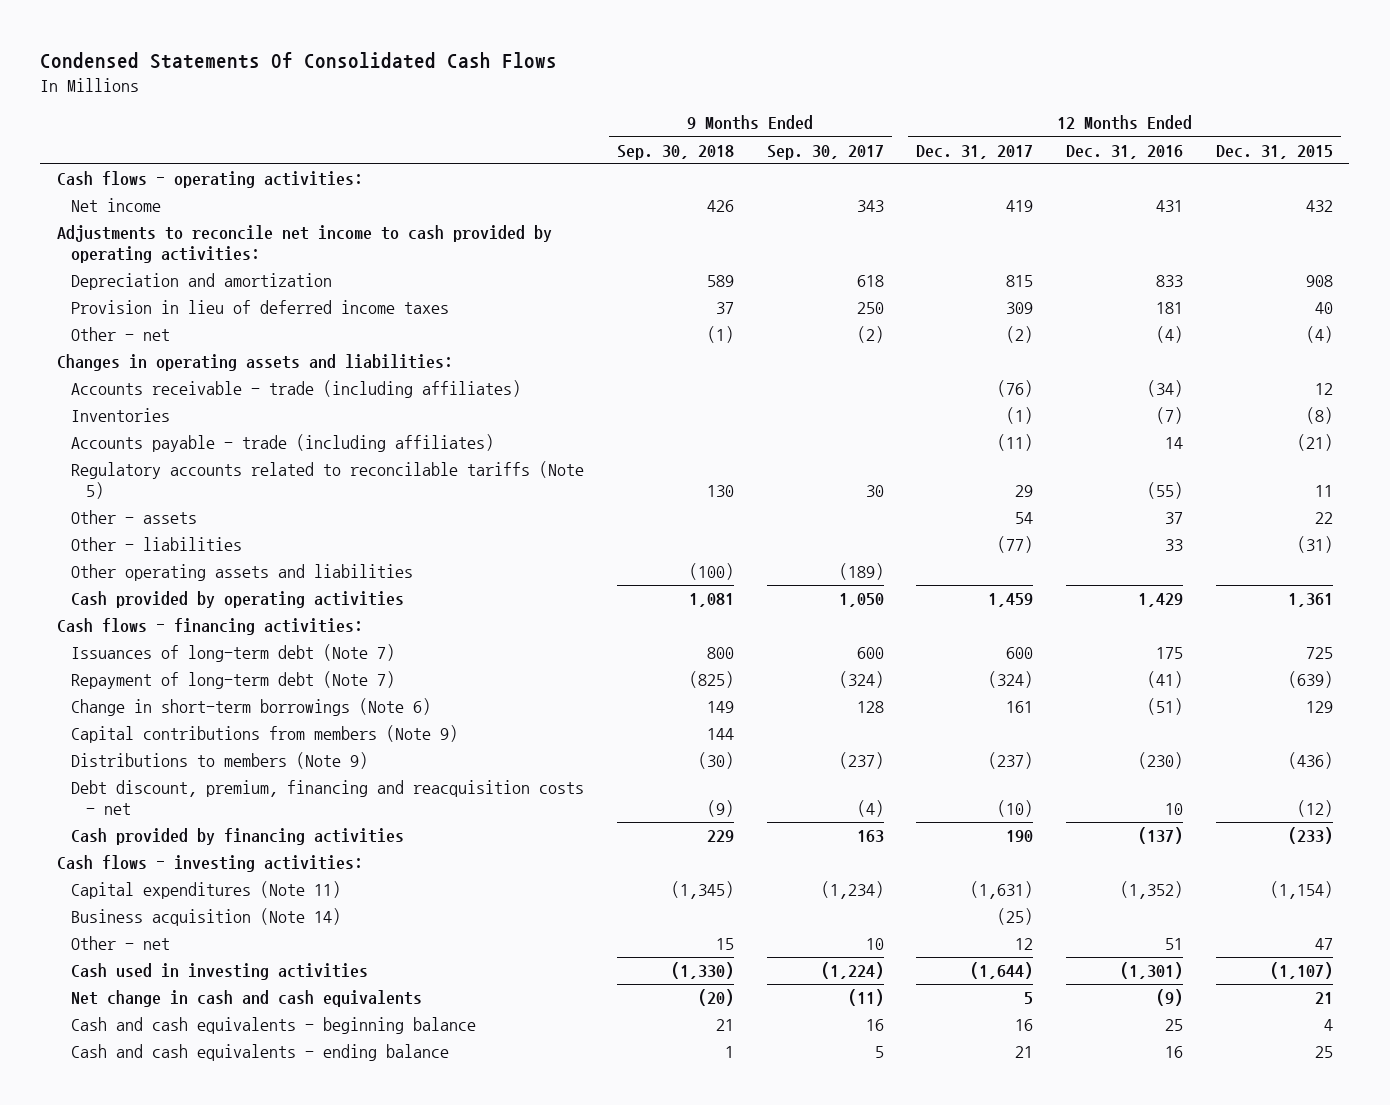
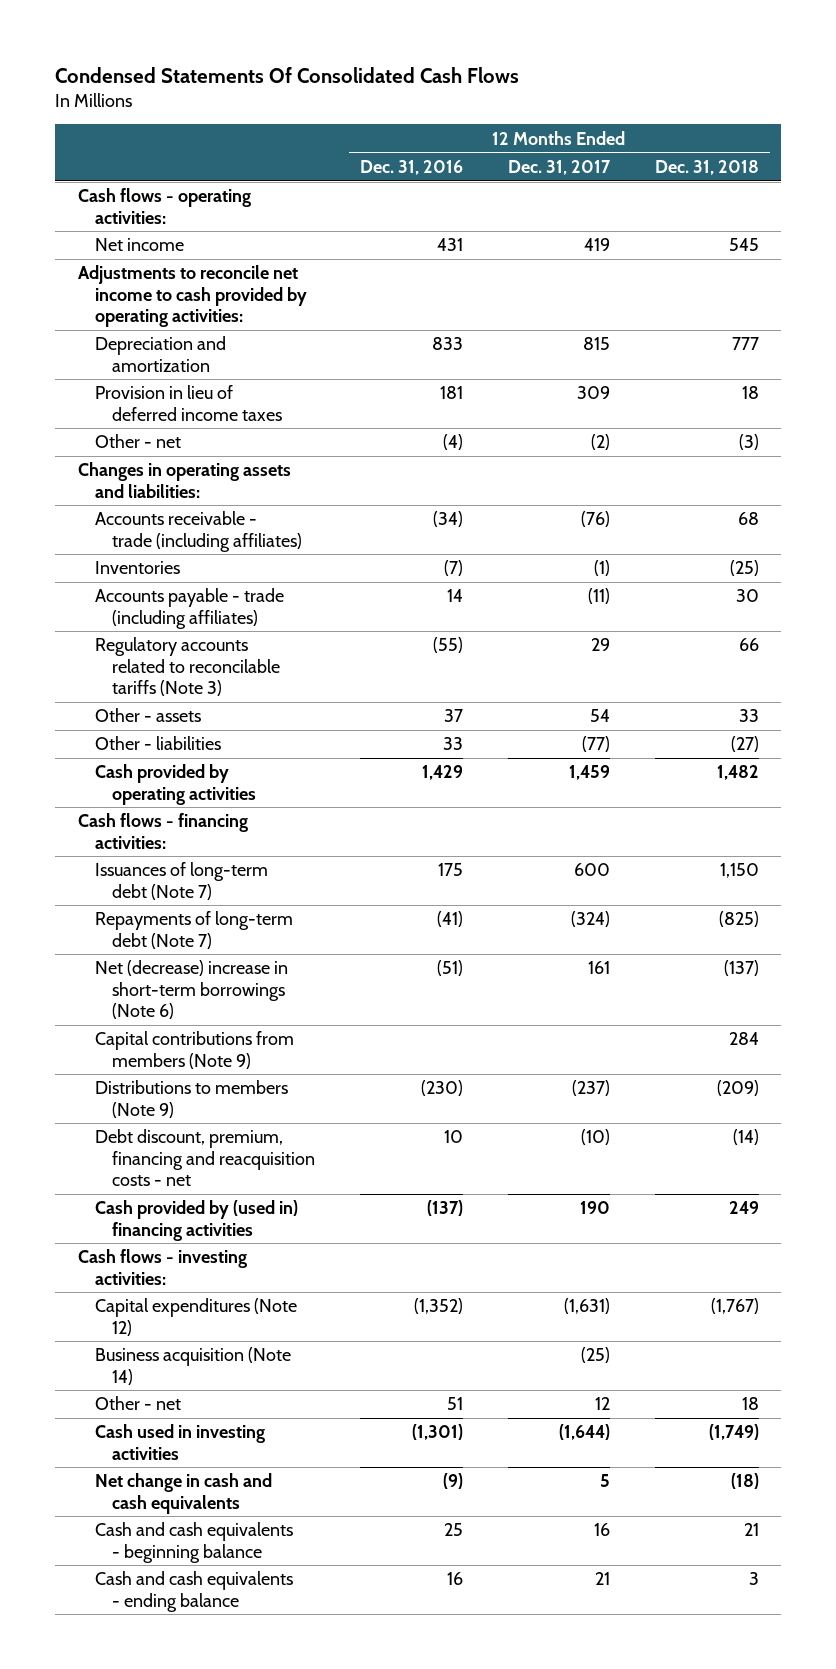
- | 9 Months Ended Sep. 30, 2018 | 9 Months Ended Sep. 30, 2017 | 12 Months Ended Dec. 31, 2017 | 12 Months Ended Dec. 31, 2016 | 12 Months Ended Dec. 31, 2015
+ | 12 Months Ended Dec. 31, 2016 | 12 Months Ended Dec. 31, 2017 | 12 Months Ended Dec. 31, 2018
- Regulatory accounts related to reconcilable tariffs (Note 5) | 130 | 30 | 29 | (55) | 11
+ Regulatory accounts related to reconcilable tariffs (Note 3) | (55) | 29 | 66
- Other operating assets and liabilities | (100) | (189) | | |
- Repayment of long-term debt (Note 7) | (825) | (324) | (324) | (41) | (639)
- Change in short-term borrowings (Note 6) | 149 | 128 | 161 | (51) | 129
+ Repayments of long-term debt (Note 7) | (41) | (324) | (825)
+ Net (decrease) increase in short-term borrowings (Note 6) | (51) | 161 | (137)
- Cash provided by financing activities | 229 | 163 | 190 | (137) | (233)
+ Cash provided by (used in) financing activities | (137) | 190 | 249
- Capital expenditures (Note 11) | (1,345) | (1,234) | (1,631) | (1,352) | (1,154)
+ Capital expenditures (Note 12) | (1,352) | (1,631) | (1,767)

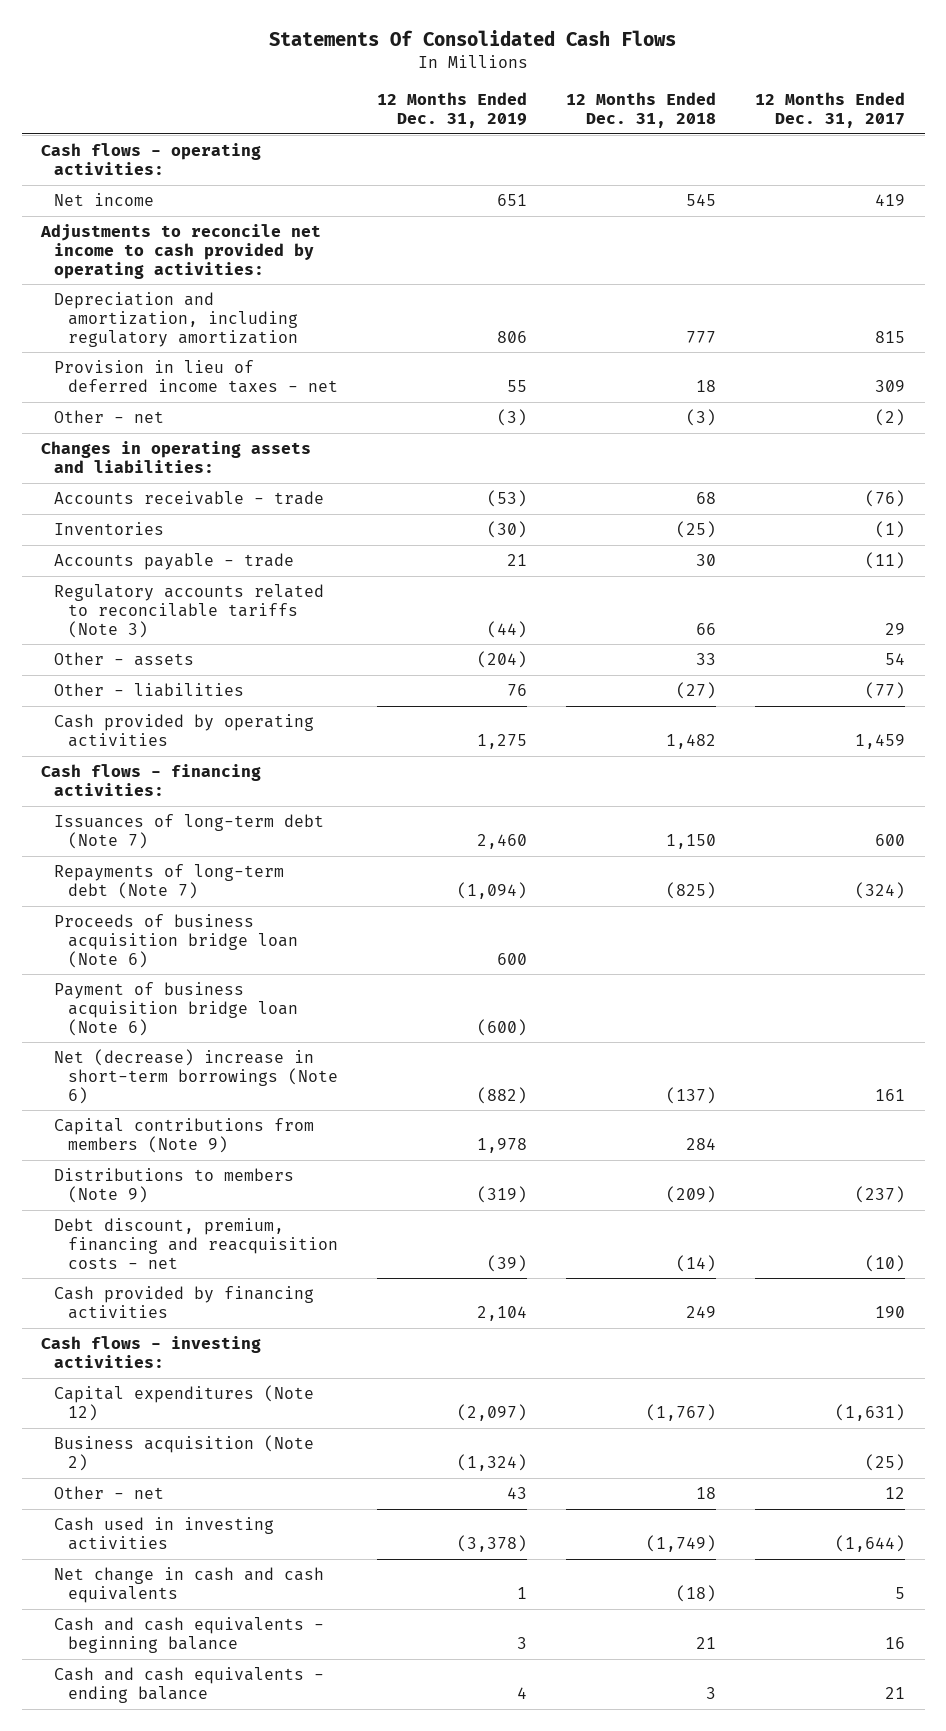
- Condensed Statements Of Consolidated Cash Flows
+ Statements Of Consolidated Cash Flows
- | 12 Months Ended Dec. 31, 2016 | 12 Months Ended Dec. 31, 2017 | 12 Months Ended Dec. 31, 2018
+ | 12 Months Ended Dec. 31, 2019 | 12 Months Ended Dec. 31, 2018 | 12 Months Ended Dec. 31, 2017
- Depreciation and amortization | 833 | 815 | 777
- Provision in lieu of deferred income taxes | 181 | 309 | 18
+ Depreciation and amortization, including regulatory amortization | 806 | 777 | 815
+ Provision in lieu of deferred income taxes - net | 55 | 18 | 309
- Accounts receivable - trade (including affiliates) | (34) | (76) | 68
+ Accounts receivable - trade | (53) | 68 | (76)
- Accounts payable - trade (including affiliates) | 14 | (11) | 30
+ Accounts payable - trade | 21 | 30 | (11)
+ Proceeds of business acquisition bridge loan (Note 6) | 600 | |
+ Payment of business acquisition bridge loan (Note 6) | (600) | |
- Cash provided by (used in) financing activities | (137) | 190 | 249
+ Cash provided by financing activities | 2,104 | 249 | 190
- Business acquisition (Note 14) | | (25) |
+ Business acquisition (Note 2) | (1,324) | | (25)

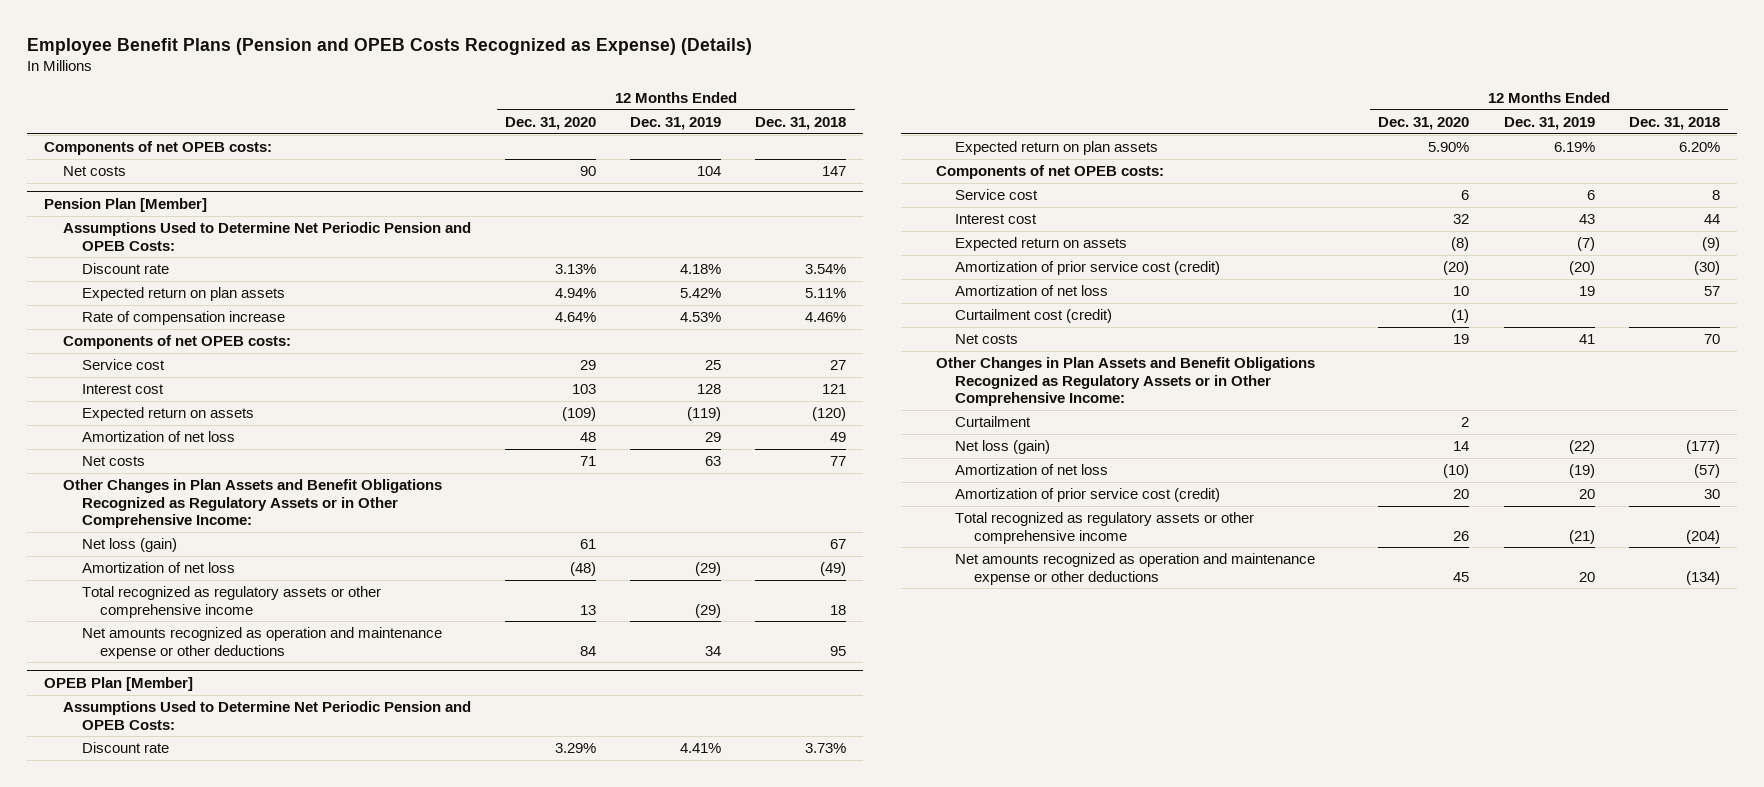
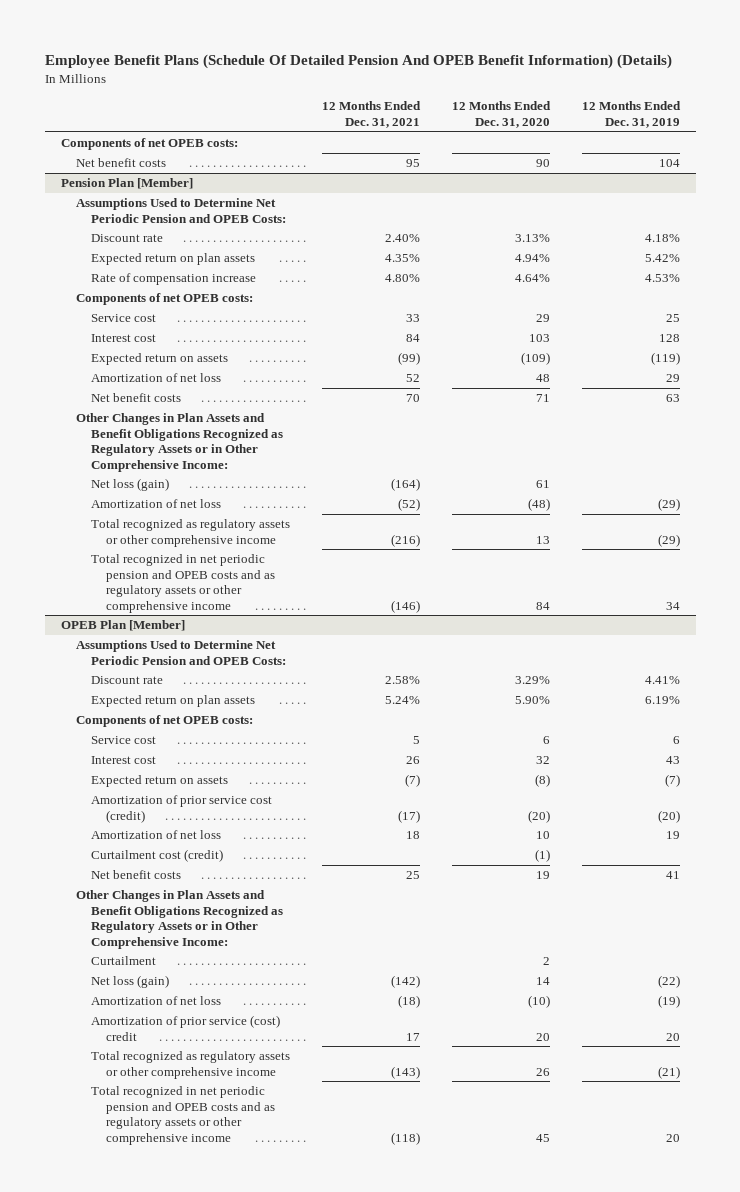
- Employee Benefit Plans (Pension and OPEB Costs Recognized as Expense) (Details)
+ Employee Benefit Plans (Schedule Of Detailed Pension And OPEB Benefit Information) (Details)
- | 12 Months Ended Dec. 31, 2020 | 12 Months Ended Dec. 31, 2019 | 12 Months Ended Dec. 31, 2018
+ | 12 Months Ended Dec. 31, 2021 | 12 Months Ended Dec. 31, 2020 | 12 Months Ended Dec. 31, 2019
- Net costs | 90 | 104 | 147
+ Net benefit costs | 95 | 90 | 104
@ Pension Plan [Member]
- Net costs | 71 | 63 | 77
+ Net benefit costs | 70 | 71 | 63
- Net amounts recognized as operation and maintenance expense or other deductions | 84 | 34 | 95
+ Total recognized in net periodic pension and OPEB costs and as regulatory assets or other comprehensive income | (146) | 84 | 34
@ OPEB Plan [Member]
- Net costs | 19 | 41 | 70
+ Net benefit costs | 25 | 19 | 41
- Amortization of prior service cost (credit) | 20 | 20 | 30
+ Amortization of prior service (cost) credit | 17 | 20 | 20
- Net amounts recognized as operation and maintenance expense or other deductions | 45 | 20 | (134)
+ Total recognized in net periodic pension and OPEB costs and as regulatory assets or other comprehensive income | (118) | 45 | 20

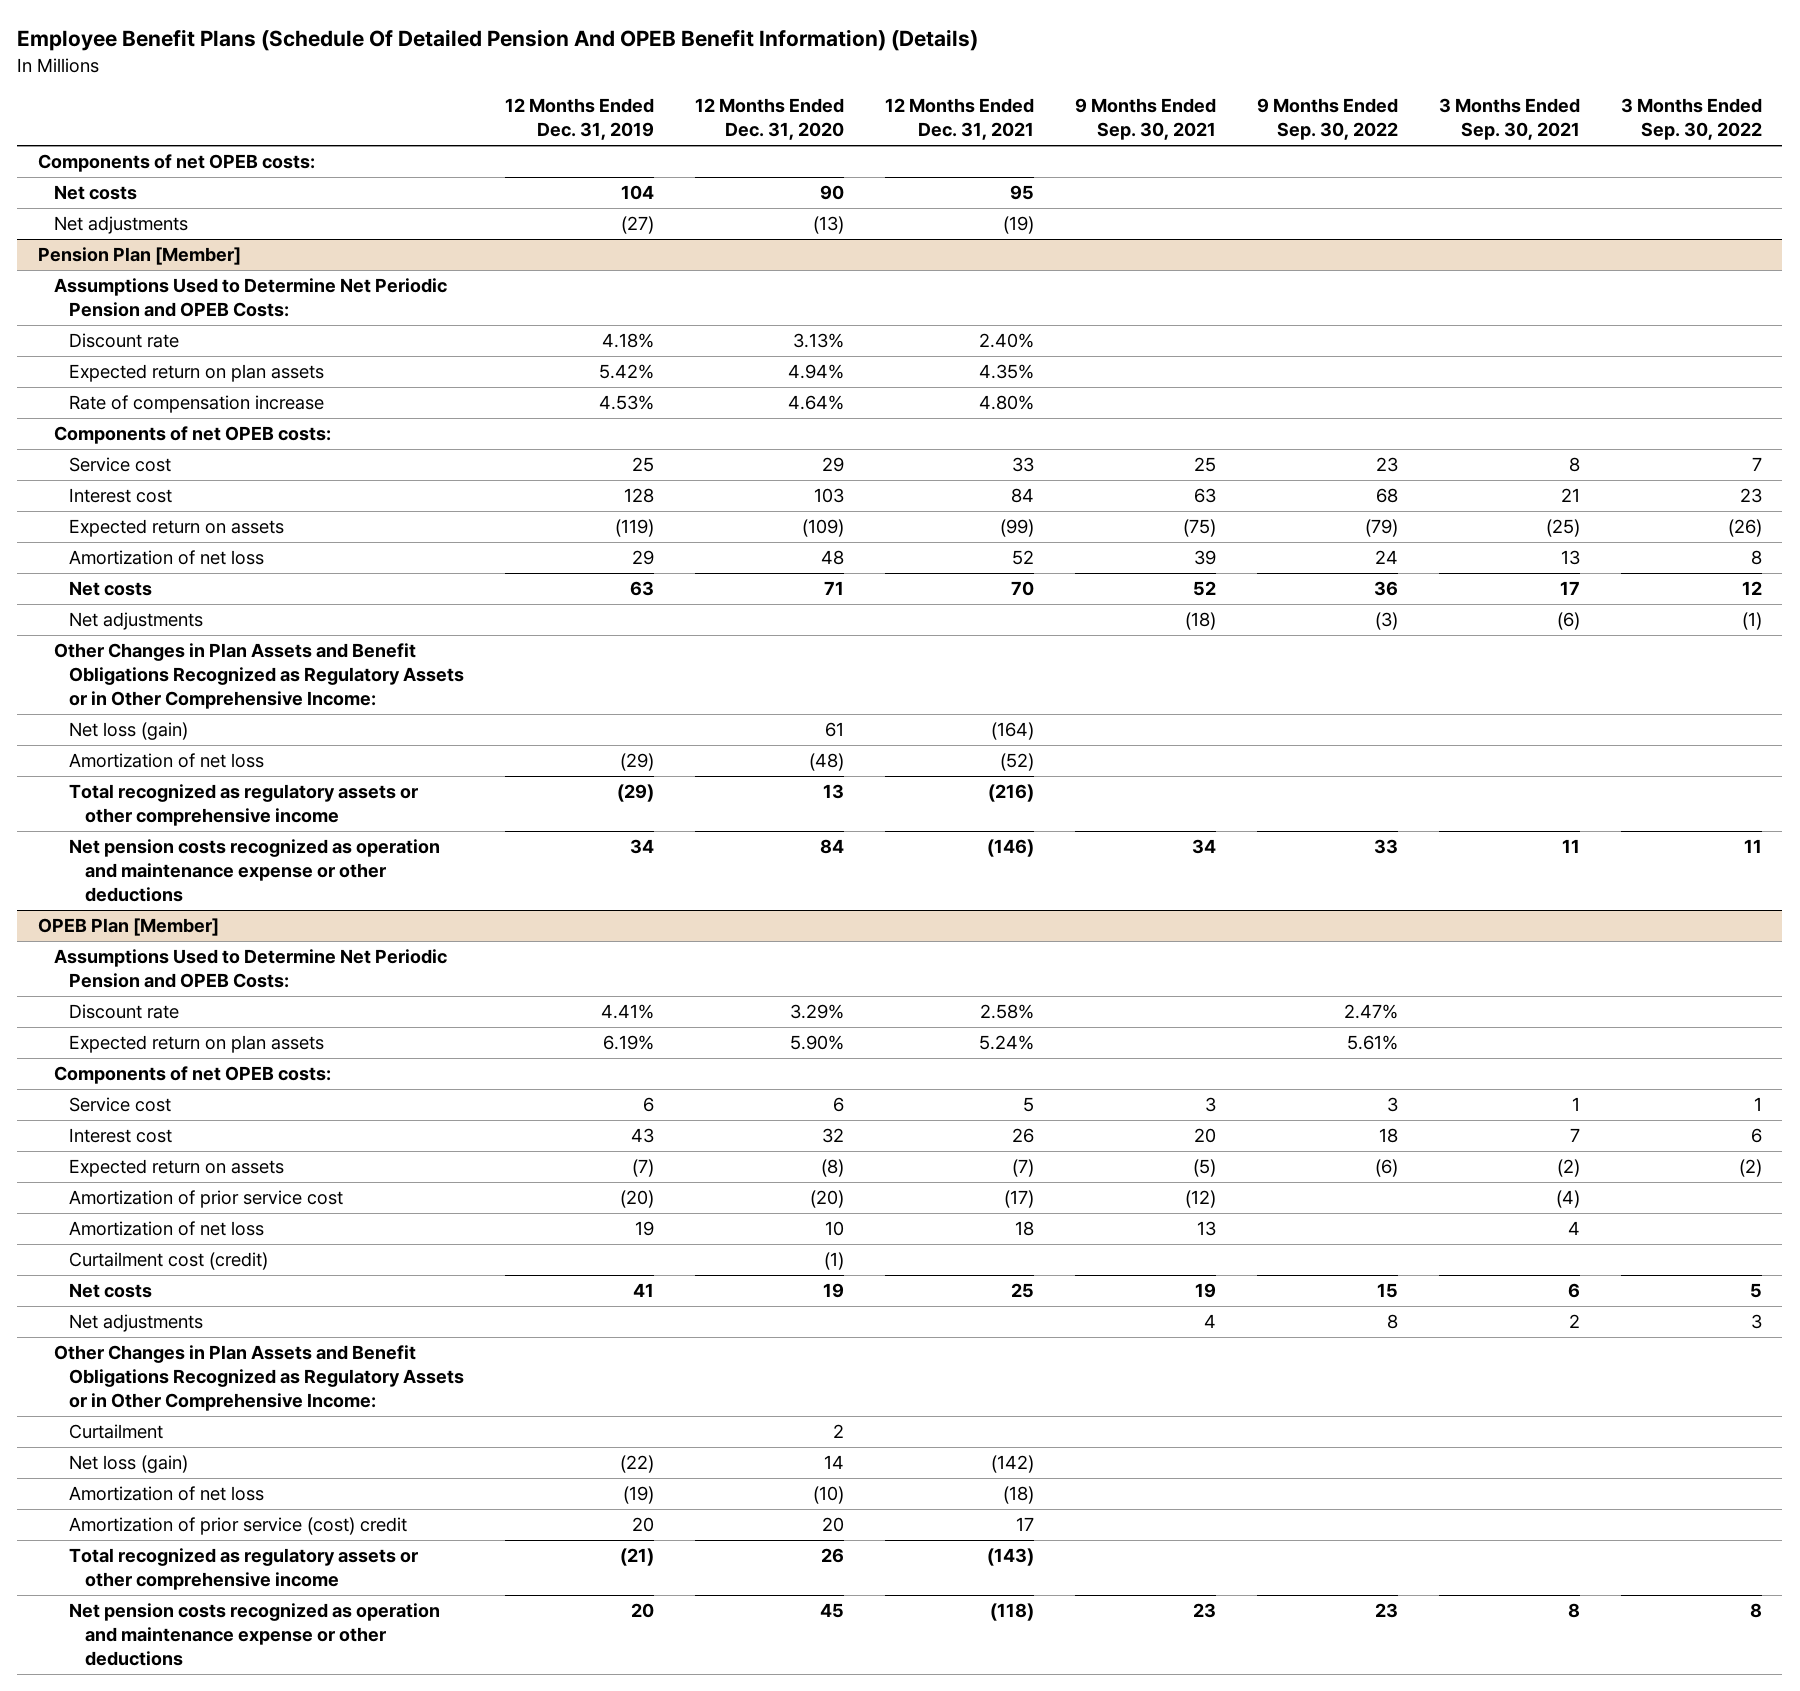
- | 12 Months Ended Dec. 31, 2021 | 12 Months Ended Dec. 31, 2020 | 12 Months Ended Dec. 31, 2019
+ | 12 Months Ended Dec. 31, 2019 | 12 Months Ended Dec. 31, 2020 | 12 Months Ended Dec. 31, 2021 | 9 Months Ended Sep. 30, 2021 | 9 Months Ended Sep. 30, 2022 | 3 Months Ended Sep. 30, 2021 | 3 Months Ended Sep. 30, 2022
- Net benefit costs | 95 | 90 | 104
+ Net costs | 104 | 90 | 95 | | | |
+ Net adjustments | (27) | (13) | (19) | | | |
@ Pension Plan [Member]
- Net benefit costs | 70 | 71 | 63
+ Net costs | 63 | 71 | 70 | 52 | 36 | 17 | 12
+ Net adjustments | | | | (18) | (3) | (6) | (1)
- Total recognized in net periodic pension and OPEB costs and as regulatory assets or other comprehensive income | (146) | 84 | 34
+ Net pension costs recognized as operation and maintenance expense or other deductions | 34 | 84 | (146) | 34 | 33 | 11 | 11
@ OPEB Plan [Member]
- Amortization of prior service cost (credit) | (17) | (20) | (20)
+ Amortization of prior service cost | (20) | (20) | (17) | (12) | | (4) |
- Net benefit costs | 25 | 19 | 41
+ Net costs | 41 | 19 | 25 | 19 | 15 | 6 | 5
+ Net adjustments | | | | 4 | 8 | 2 | 3
- Total recognized in net periodic pension and OPEB costs and as regulatory assets or other comprehensive income | (118) | 45 | 20
+ Net pension costs recognized as operation and maintenance expense or other deductions | 20 | 45 | (118) | 23 | 23 | 8 | 8

